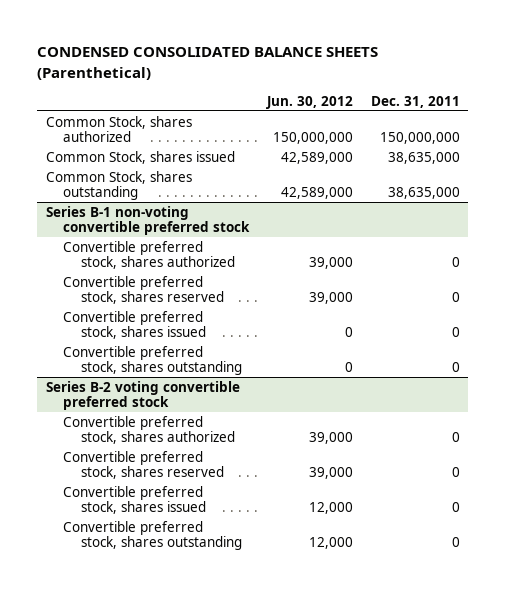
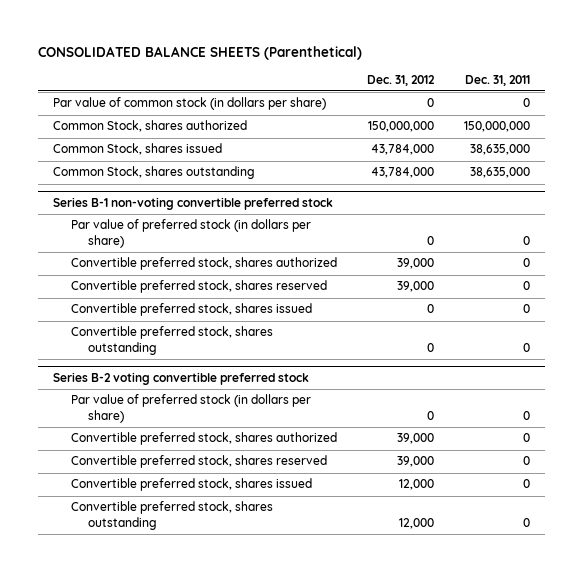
- CONDENSED CONSOLIDATED BALANCE SHEETS (Parenthetical)
+ CONSOLIDATED BALANCE SHEETS (Parenthetical)
- | Jun. 30, 2012 | Dec. 31, 2011
+ | Dec. 31, 2012 | Dec. 31, 2011
+ Par value of common stock (in dollars per share) | 0 | 0
@ Series B-1 non-voting convertible preferred stock
+ Par value of preferred stock (in dollars per share) | 0 | 0
@ Series B-2 voting convertible preferred stock
+ Par value of preferred stock (in dollars per share) | 0 | 0

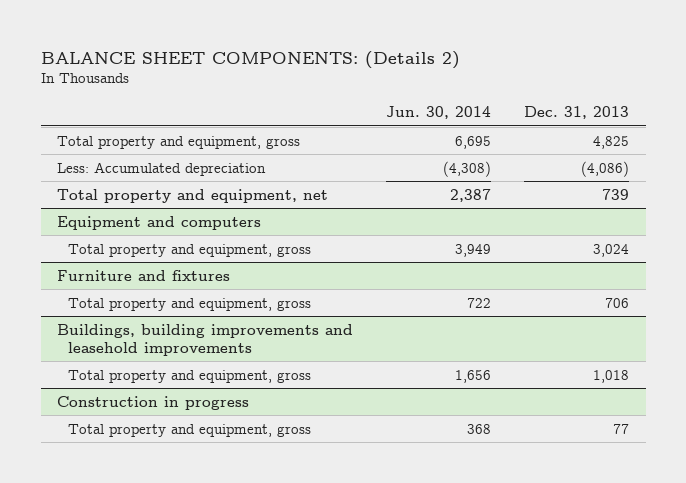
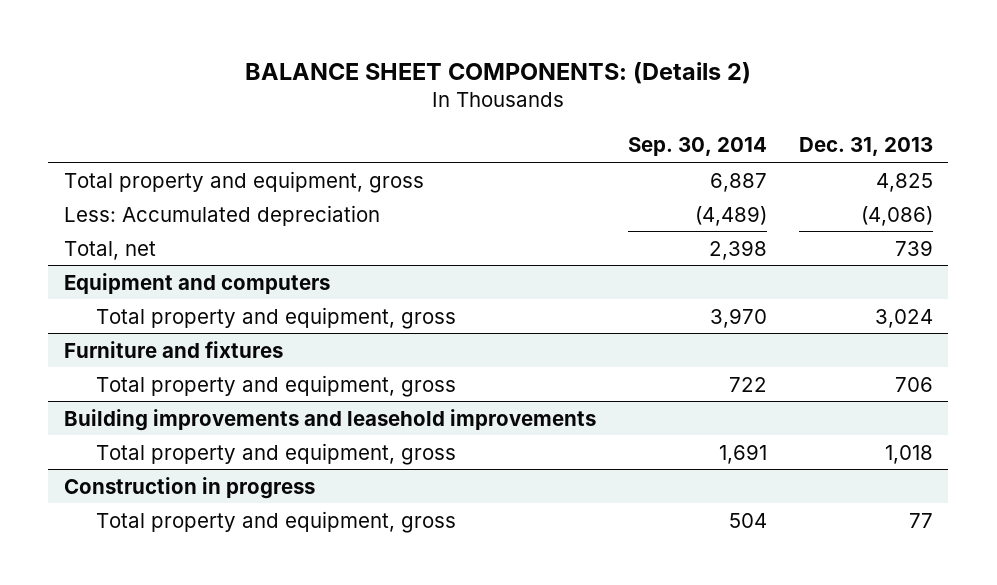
- | Jun. 30, 2014 | Dec. 31, 2013
+ | Sep. 30, 2014 | Dec. 31, 2013
- Total property and equipment, net | 2,387 | 739
+ Total, net | 2,398 | 739
- Buildings, building improvements and leasehold improvements
+ Building improvements and leasehold improvements

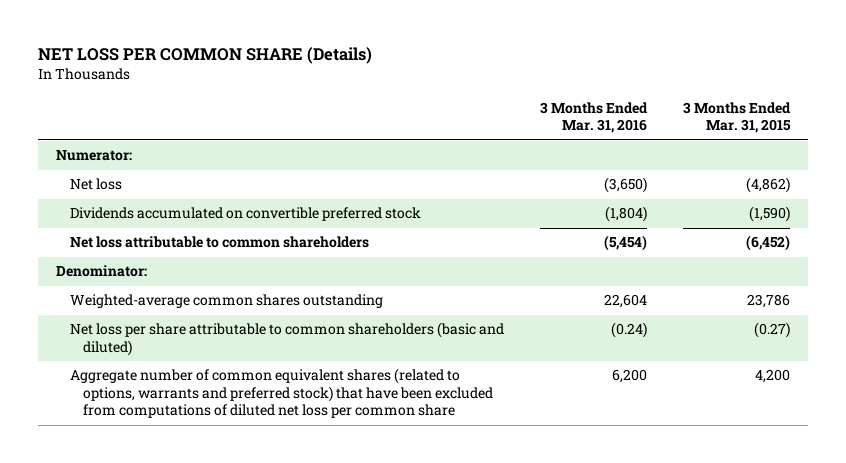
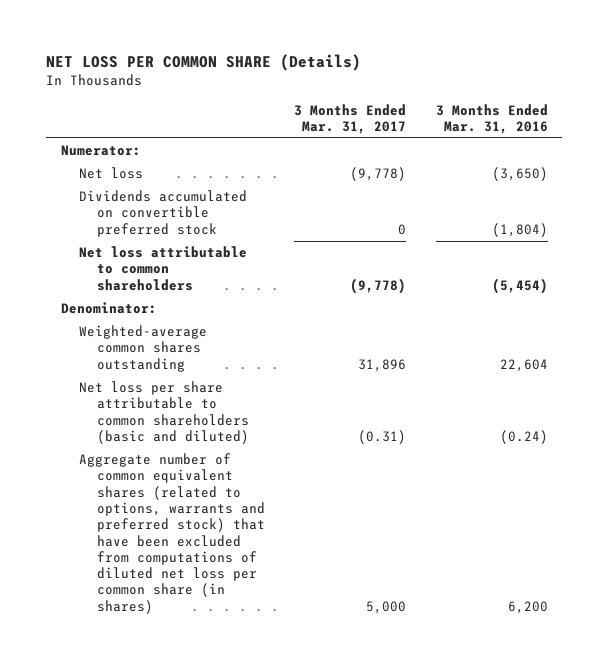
- | 3 Months Ended Mar. 31, 2016 | 3 Months Ended Mar. 31, 2015
+ | 3 Months Ended Mar. 31, 2017 | 3 Months Ended Mar. 31, 2016
- Aggregate number of common equivalent shares (related to options, warrants and preferred stock) that have been excluded from computations of diluted net loss per common share | 6,200 | 4,200
+ Aggregate number of common equivalent shares (related to options, warrants and preferred stock) that have been excluded from computations of diluted net loss per common share (in shares) | 5,000 | 6,200

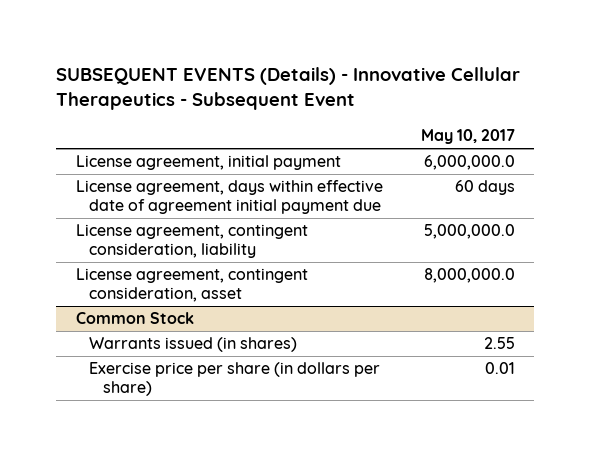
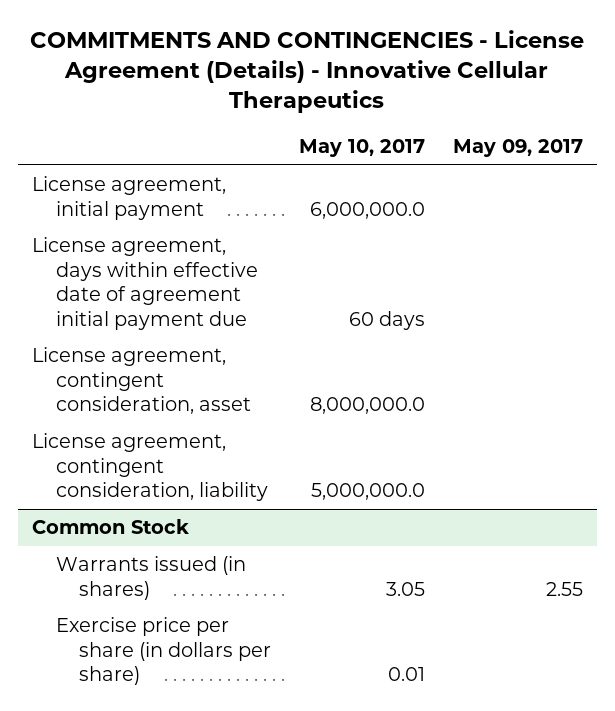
- SUBSEQUENT EVENTS (Details) - Innovative Cellular Therapeutics - Subsequent Event
+ COMMITMENTS AND CONTINGENCIES - License Agreement (Details) - Innovative Cellular Therapeutics
- | May 10, 2017
+ | May 10, 2017 | May 09, 2017
moved down: License agreement, contingent consideration, liability | 5,000,000.0 |
@ Common Stock
- Warrants issued (in shares) | 2.55
+ Warrants issued (in shares) | 3.05 | 2.55

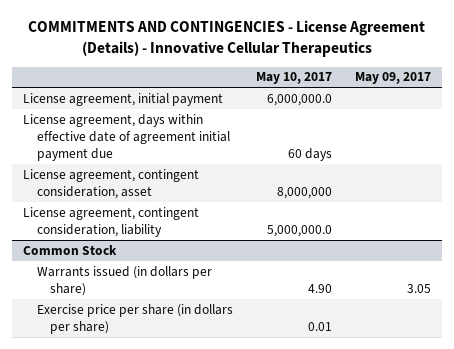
- License agreement, contingent consideration, asset | 8,000,000.0 |
+ License agreement, contingent consideration, asset | 8,000,000 |
@ Common Stock
- Warrants issued (in shares) | 3.05 | 2.55
+ Warrants issued (in dollars per share) | 4.90 | 3.05

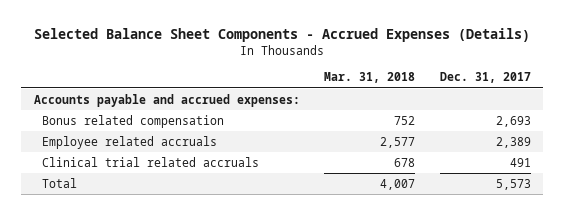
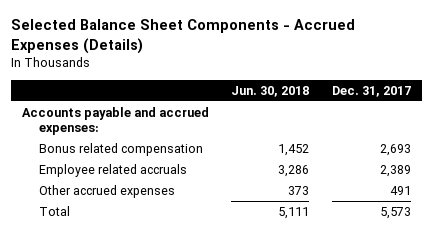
- | Mar. 31, 2018 | Dec. 31, 2017
+ | Jun. 30, 2018 | Dec. 31, 2017
- Clinical trial related accruals | 678 | 491
+ Other accrued expenses | 373 | 491

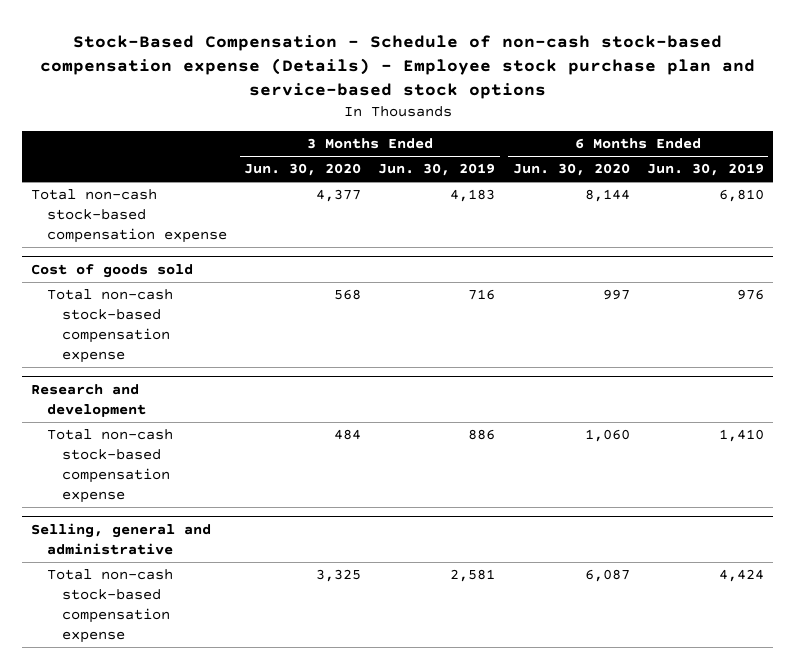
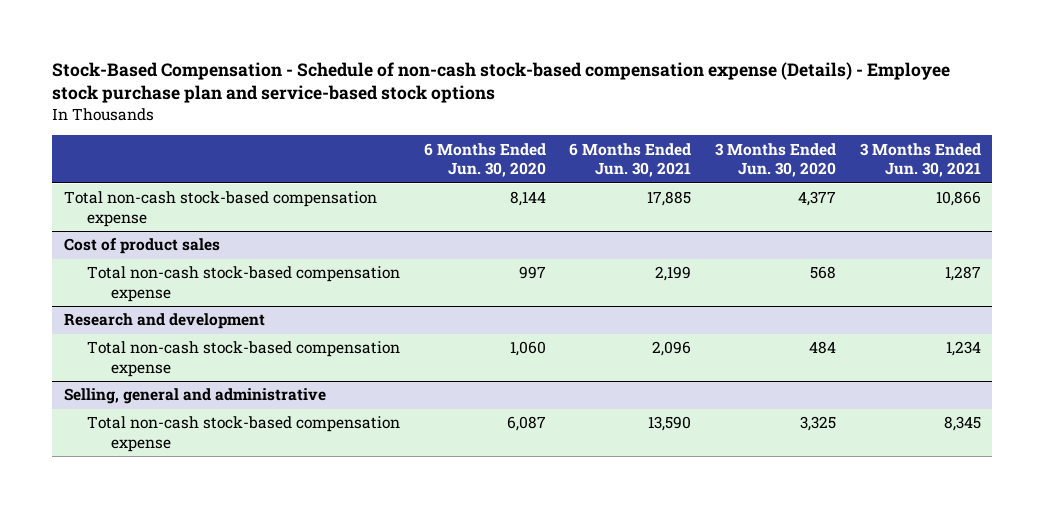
- | 3 Months Ended Jun. 30, 2020 | 3 Months Ended Jun. 30, 2019 | 6 Months Ended Jun. 30, 2020 | 6 Months Ended Jun. 30, 2019
+ | 6 Months Ended Jun. 30, 2020 | 6 Months Ended Jun. 30, 2021 | 3 Months Ended Jun. 30, 2020 | 3 Months Ended Jun. 30, 2021
- Cost of goods sold
+ Cost of product sales

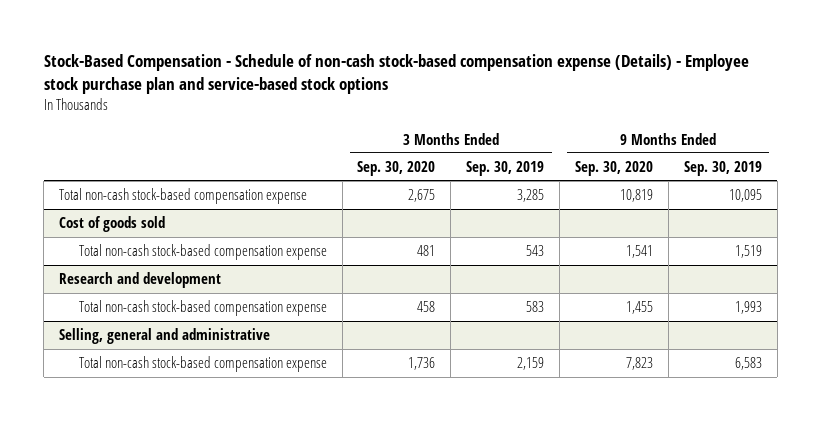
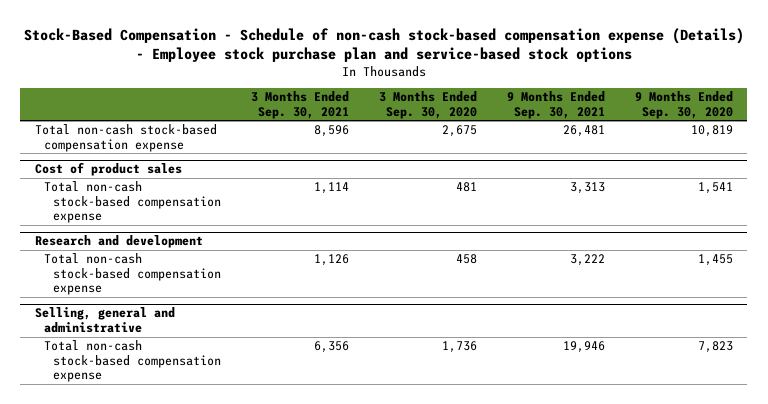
- | 3 Months Ended Sep. 30, 2020 | 3 Months Ended Sep. 30, 2019 | 9 Months Ended Sep. 30, 2020 | 9 Months Ended Sep. 30, 2019
+ | 3 Months Ended Sep. 30, 2021 | 3 Months Ended Sep. 30, 2020 | 9 Months Ended Sep. 30, 2021 | 9 Months Ended Sep. 30, 2020
- Cost of goods sold
+ Cost of product sales

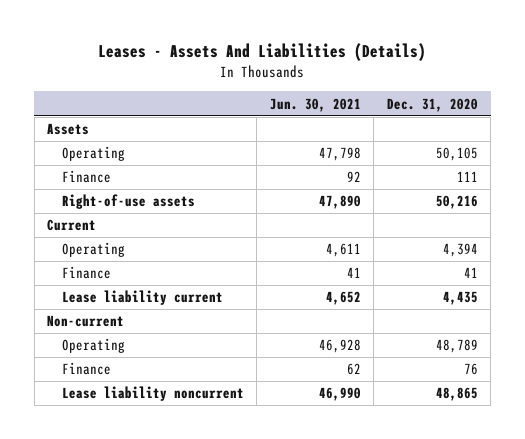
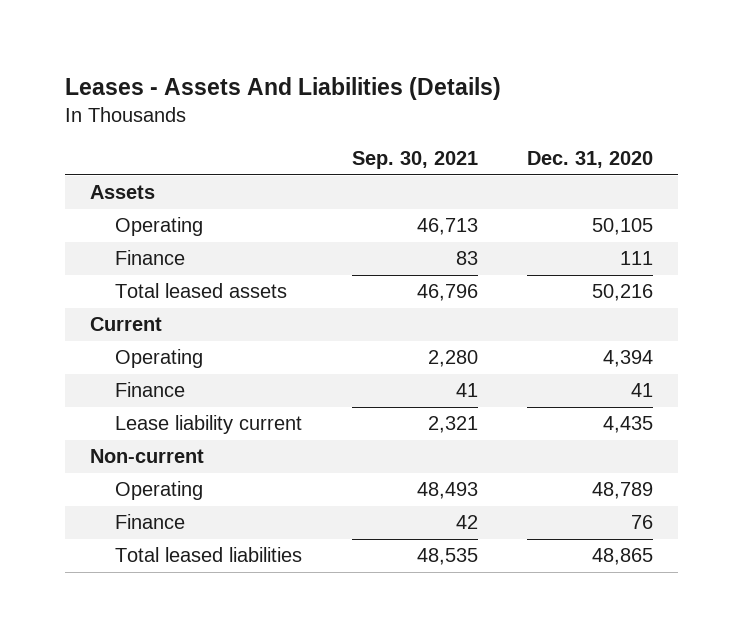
- | Jun. 30, 2021 | Dec. 31, 2020
+ | Sep. 30, 2021 | Dec. 31, 2020
- Right-of-use assets | 47,890 | 50,216
+ Total leased assets | 46,796 | 50,216
- Lease liability noncurrent | 46,990 | 48,865
+ Total leased liabilities | 48,535 | 48,865

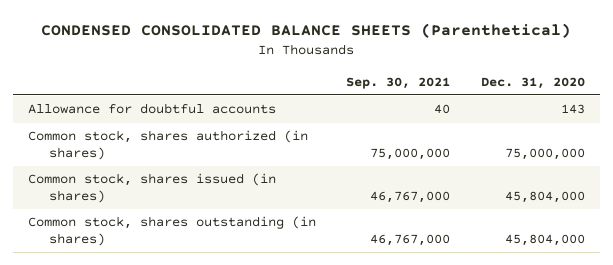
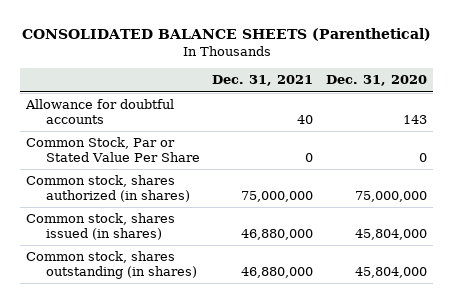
- CONDENSED CONSOLIDATED BALANCE SHEETS (Parenthetical)
+ CONSOLIDATED BALANCE SHEETS (Parenthetical)
- | Sep. 30, 2021 | Dec. 31, 2020
+ | Dec. 31, 2021 | Dec. 31, 2020
+ Common Stock, Par or Stated Value Per Share | 0 | 0

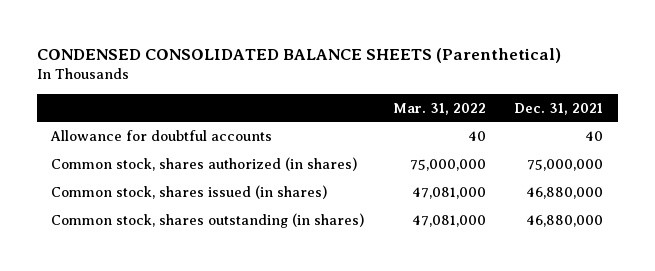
- CONSOLIDATED BALANCE SHEETS (Parenthetical)
+ CONDENSED CONSOLIDATED BALANCE SHEETS (Parenthetical)
- | Dec. 31, 2021 | Dec. 31, 2020
+ | Mar. 31, 2022 | Dec. 31, 2021
- Common Stock, Par or Stated Value Per Share | 0 | 0

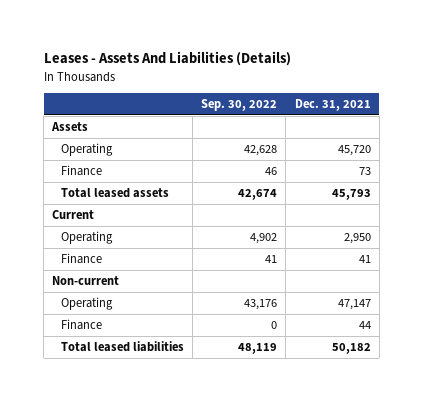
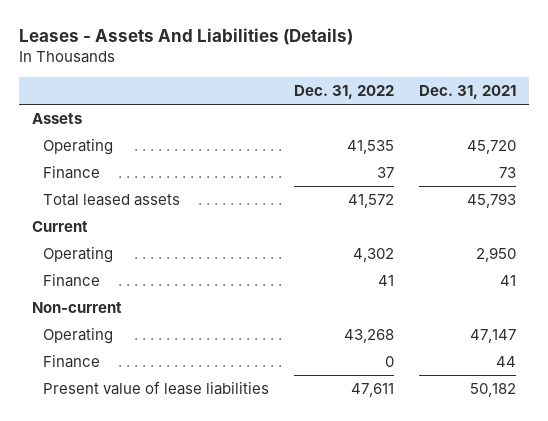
- | Sep. 30, 2022 | Dec. 31, 2021
+ | Dec. 31, 2022 | Dec. 31, 2021
- Total leased liabilities | 48,119 | 50,182
+ Present value of lease liabilities | 47,611 | 50,182

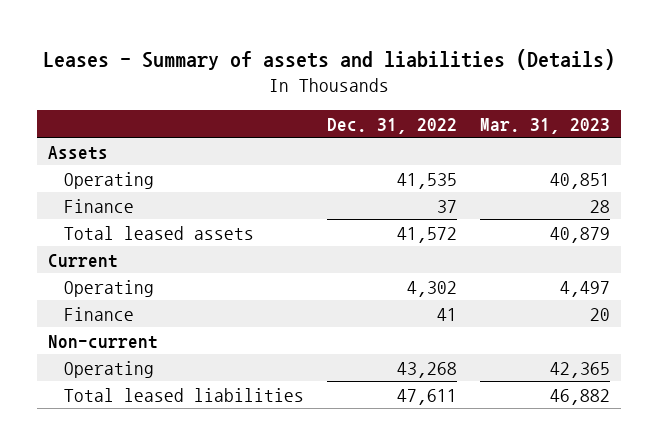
- Leases - Assets And Liabilities (Details)
+ Leases - Summary of assets and liabilities (Details)
- | Dec. 31, 2022 | Dec. 31, 2021
+ | Dec. 31, 2022 | Mar. 31, 2023
- Finance | 0 | 44
- Present value of lease liabilities | 47,611 | 50,182
+ Total leased liabilities | 47,611 | 46,882

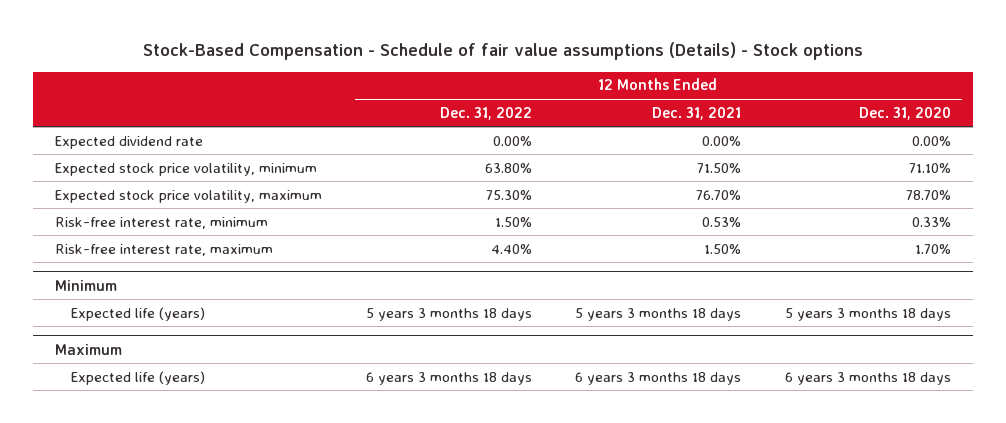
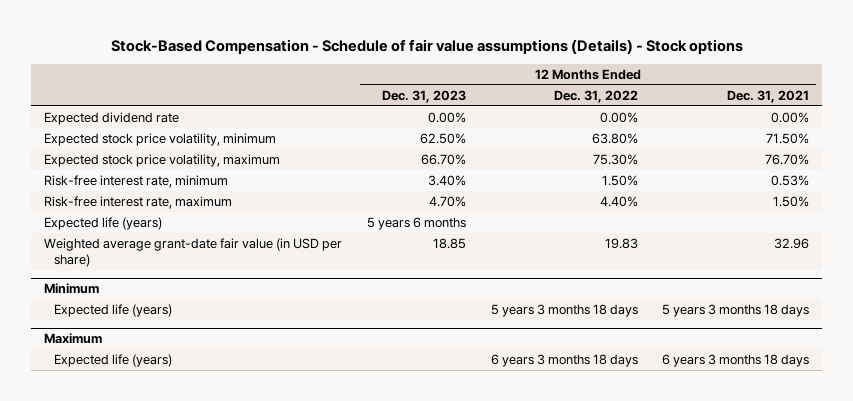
- | 12 Months Ended Dec. 31, 2022 | 12 Months Ended Dec. 31, 2021 | 12 Months Ended Dec. 31, 2020
+ | 12 Months Ended Dec. 31, 2023 | 12 Months Ended Dec. 31, 2022 | 12 Months Ended Dec. 31, 2021
+ Expected life (years) | 5 years 6 months | |
+ Weighted average grant-date fair value (in USD per share) | 18.85 | 19.83 | 32.96

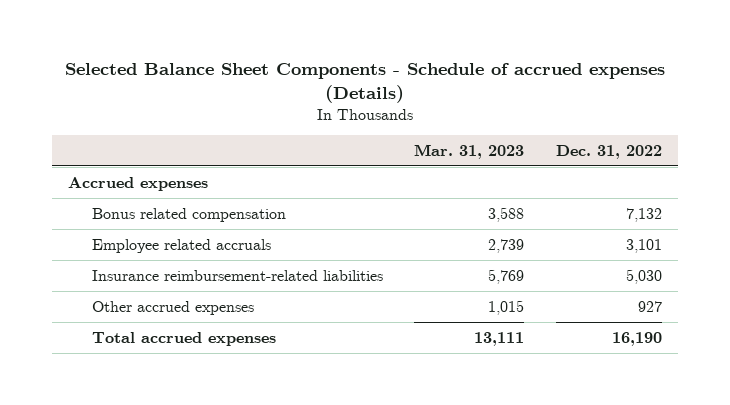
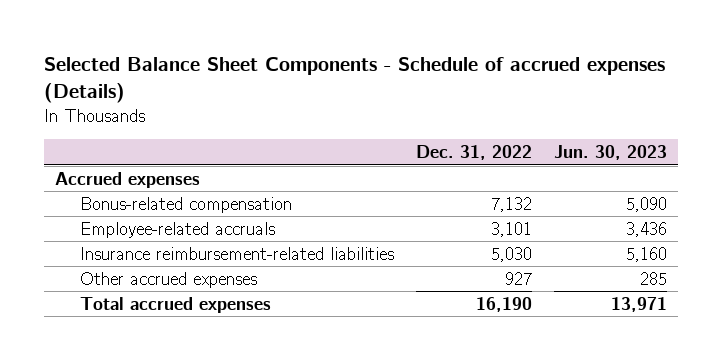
- | Mar. 31, 2023 | Dec. 31, 2022
+ | Dec. 31, 2022 | Jun. 30, 2023
- Bonus related compensation | 3,588 | 7,132
- Employee related accruals | 2,739 | 3,101
+ Bonus-related compensation | 7,132 | 5,090
+ Employee-related accruals | 3,101 | 3,436

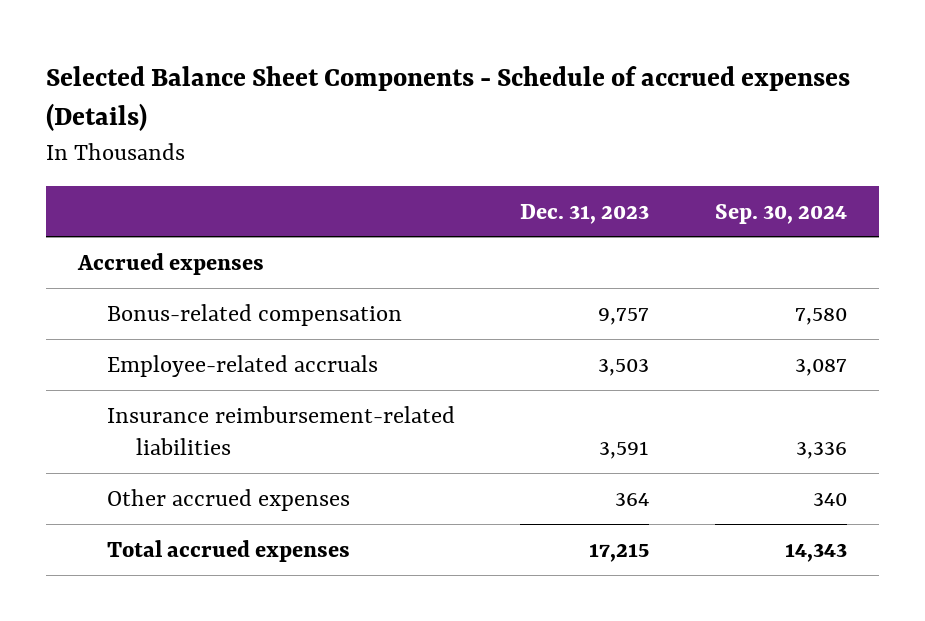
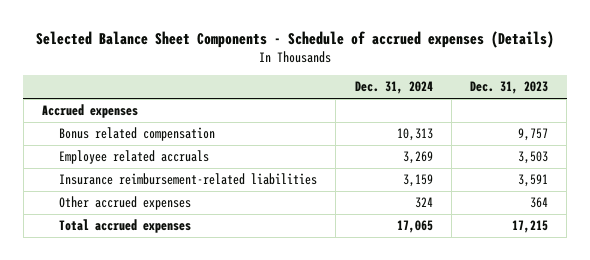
- | Dec. 31, 2023 | Sep. 30, 2024
+ | Dec. 31, 2024 | Dec. 31, 2023
- Bonus-related compensation | 9,757 | 7,580
- Employee-related accruals | 3,503 | 3,087
+ Bonus related compensation | 10,313 | 9,757
+ Employee related accruals | 3,269 | 3,503

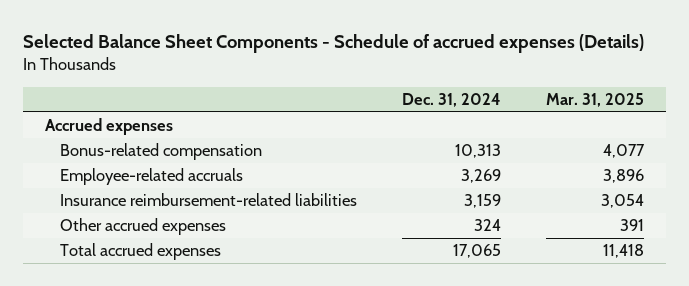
- | Dec. 31, 2024 | Dec. 31, 2023
+ | Dec. 31, 2024 | Mar. 31, 2025
- Bonus related compensation | 10,313 | 9,757
- Employee related accruals | 3,269 | 3,503
+ Bonus-related compensation | 10,313 | 4,077
+ Employee-related accruals | 3,269 | 3,896

